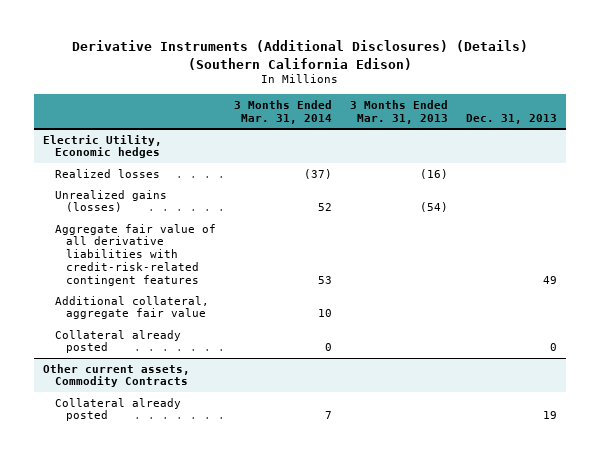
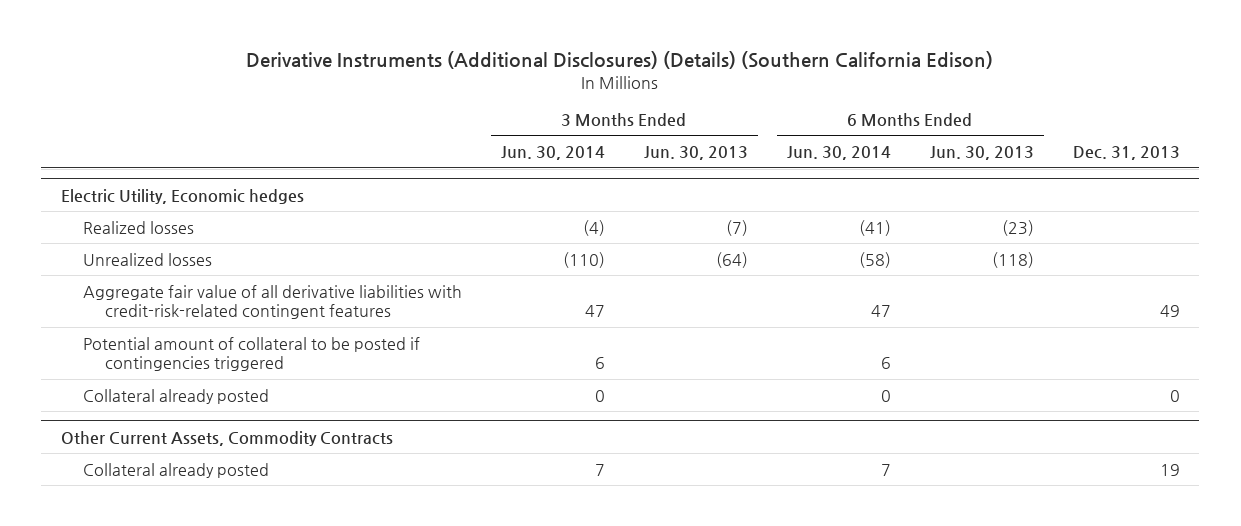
- | 3 Months Ended Mar. 31, 2014 | 3 Months Ended Mar. 31, 2013 | Dec. 31, 2013
+ | 3 Months Ended Jun. 30, 2014 | 3 Months Ended Jun. 30, 2013 | 6 Months Ended Jun. 30, 2014 | 6 Months Ended Jun. 30, 2013 | Dec. 31, 2013
@ Electric Utility, Economic hedges
- Unrealized gains (losses) | 52 | (54) |
+ Unrealized losses | (110) | (64) | (58) | (118) |
- Additional collateral, aggregate fair value | 10 | |
+ Potential amount of collateral to be posted if contingencies triggered | 6 | | 6 | |
- Other current assets, Commodity Contracts
+ Other Current Assets, Commodity Contracts

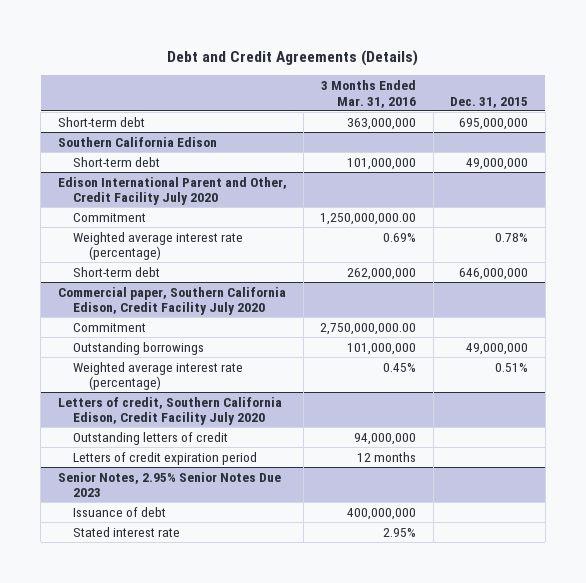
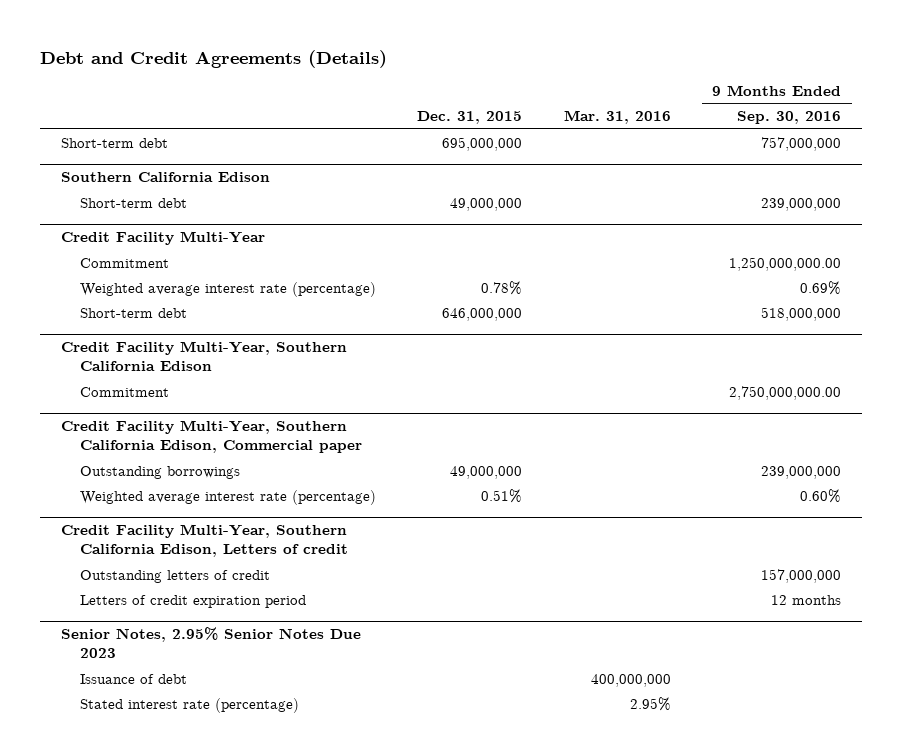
- | 3 Months Ended Mar. 31, 2016 | Dec. 31, 2015
+ | Dec. 31, 2015 | Mar. 31, 2016 | 9 Months Ended Sep. 30, 2016
- Edison International Parent and Other, Credit Facility July 2020
+ Credit Facility Multi-Year
- Commercial paper, Southern California Edison, Credit Facility July 2020
- Commitment | 2,750,000,000.00 |
+ Credit Facility Multi-Year, Southern California Edison
+ Commitment | | | 2,750,000,000.00
+ Credit Facility Multi-Year, Southern California Edison, Commercial paper
- Letters of credit, Southern California Edison, Credit Facility July 2020
+ Credit Facility Multi-Year, Southern California Edison, Letters of credit
@ Senior Notes, 2.95% Senior Notes Due 2023
- Stated interest rate | 2.95% |
+ Stated interest rate (percentage) | | 2.95% |

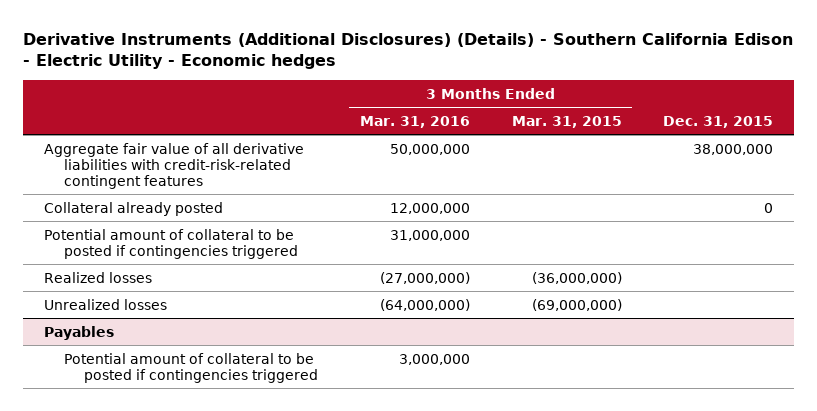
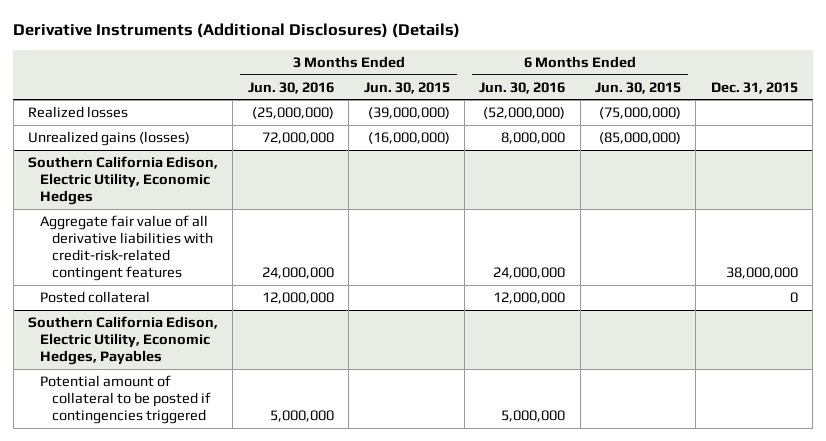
- Derivative Instruments (Additional Disclosures) (Details) - Southern California Edison - Electric Utility - Economic hedges
+ Derivative Instruments (Additional Disclosures) (Details)
- | 3 Months Ended Mar. 31, 2016 | 3 Months Ended Mar. 31, 2015 | Dec. 31, 2015
+ | 3 Months Ended Jun. 30, 2016 | 3 Months Ended Jun. 30, 2015 | 6 Months Ended Jun. 30, 2016 | 6 Months Ended Jun. 30, 2015 | Dec. 31, 2015
- Aggregate fair value of all derivative liabilities with credit-risk-related contingent features | 50,000,000 | | 38,000,000
- Collateral already posted | 12,000,000 | | 0
- Potential amount of collateral to be posted if contingencies triggered | 31,000,000 | |
- Unrealized losses | (64,000,000) | (69,000,000) |
- Payables
+ Unrealized gains (losses) | 72,000,000 | (16,000,000) | 8,000,000 | (85,000,000) |
+ Southern California Edison, Electric Utility, Economic Hedges
+ Aggregate fair value of all derivative liabilities with credit-risk-related contingent features | 24,000,000 | | 24,000,000 | | 38,000,000
+ Posted collateral | 12,000,000 | | 12,000,000 | | 0
+ Southern California Edison, Electric Utility, Economic Hedges, Payables

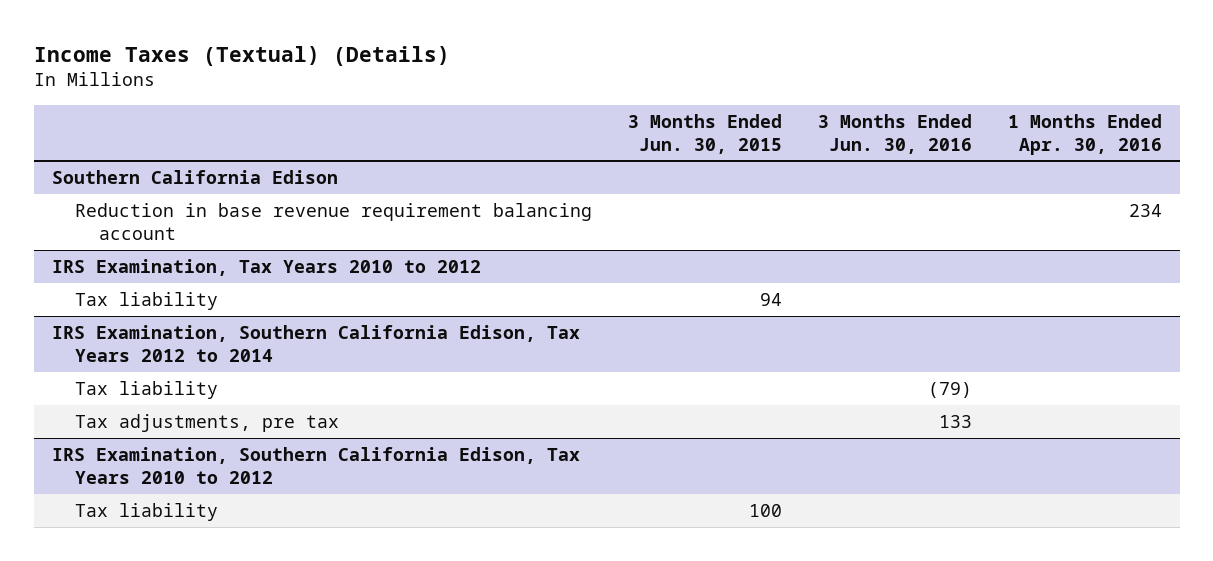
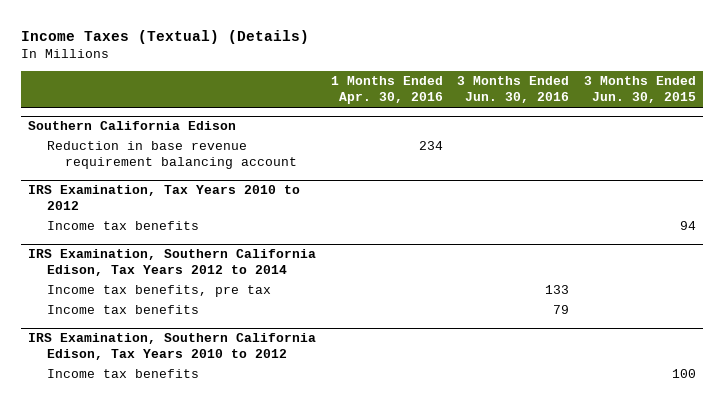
- | 3 Months Ended Jun. 30, 2015 | 3 Months Ended Jun. 30, 2016 | 1 Months Ended Apr. 30, 2016
+ | 1 Months Ended Apr. 30, 2016 | 3 Months Ended Jun. 30, 2016 | 3 Months Ended Jun. 30, 2015
@ IRS Examination, Tax Years 2010 to 2012
- Tax liability | 94 | |
+ Income tax benefits | | | 94
@ IRS Examination, Southern California Edison, Tax Years 2012 to 2014
- Tax liability | | (79) |
- Tax adjustments, pre tax | | 133 |
+ Income tax benefits, pre tax | | 133 |
+ Income tax benefits | | 79 |
@ IRS Examination, Southern California Edison, Tax Years 2010 to 2012
- Tax liability | 100 | |
+ Income tax benefits | | | 100

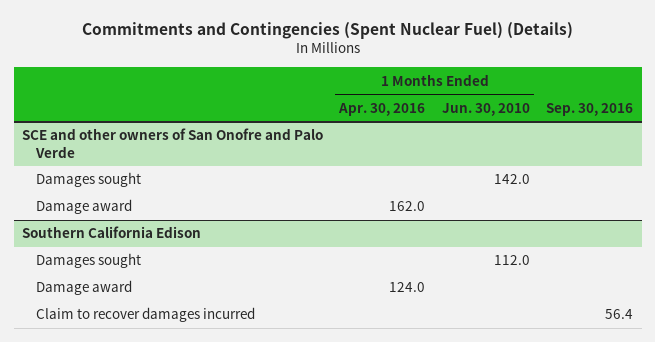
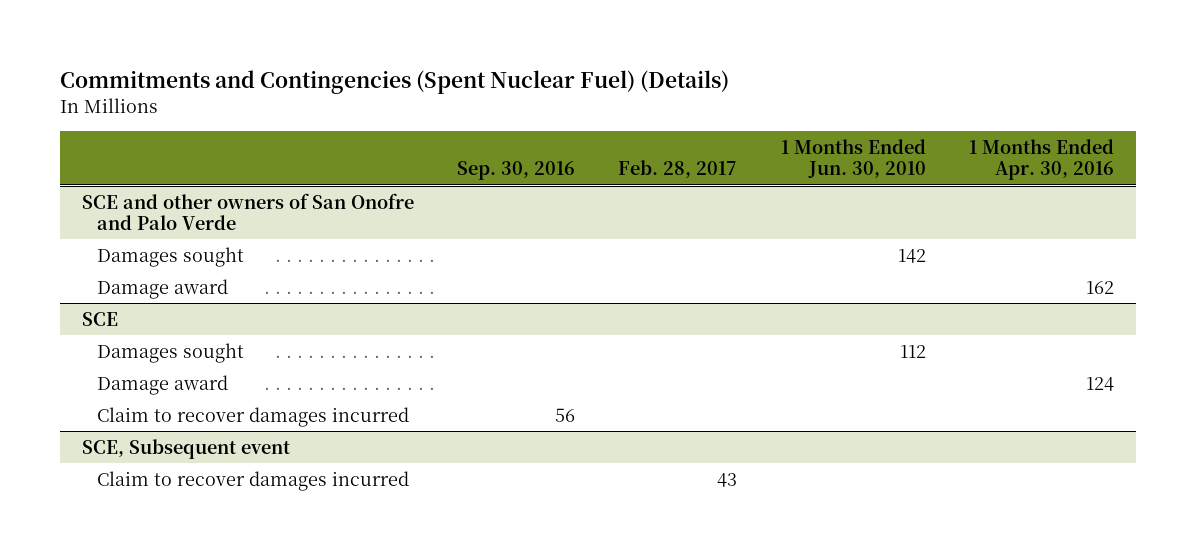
- | 1 Months Ended Apr. 30, 2016 | 1 Months Ended Jun. 30, 2010 | Sep. 30, 2016
+ | Sep. 30, 2016 | Feb. 28, 2017 | 1 Months Ended Jun. 30, 2010 | 1 Months Ended Apr. 30, 2016
@ SCE and other owners of San Onofre and Palo Verde
- Damages sought | | 142.0 |
- Damage award | 162.0 | |
- Southern California Edison
- Damages sought | | 112.0 |
- Damage award | 124.0 | |
- Claim to recover damages incurred | | | 56.4
@ SCE and other owners of San Onofre and Palo Verde
+ Damages sought | | | 142 |
+ Damage award | | | | 162
+ SCE
+ Damages sought | | | 112 |
+ Damage award | | | | 124
+ Claim to recover damages incurred | 56 | | |
+ SCE, Subsequent event
+ Claim to recover damages incurred | | 43 | |

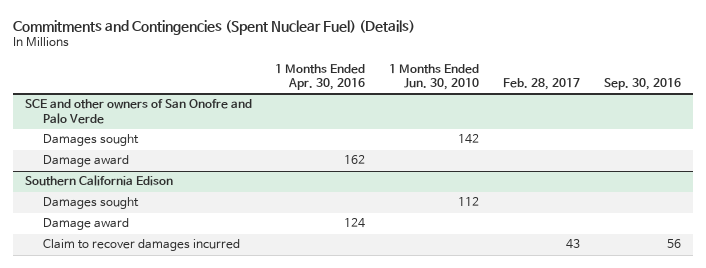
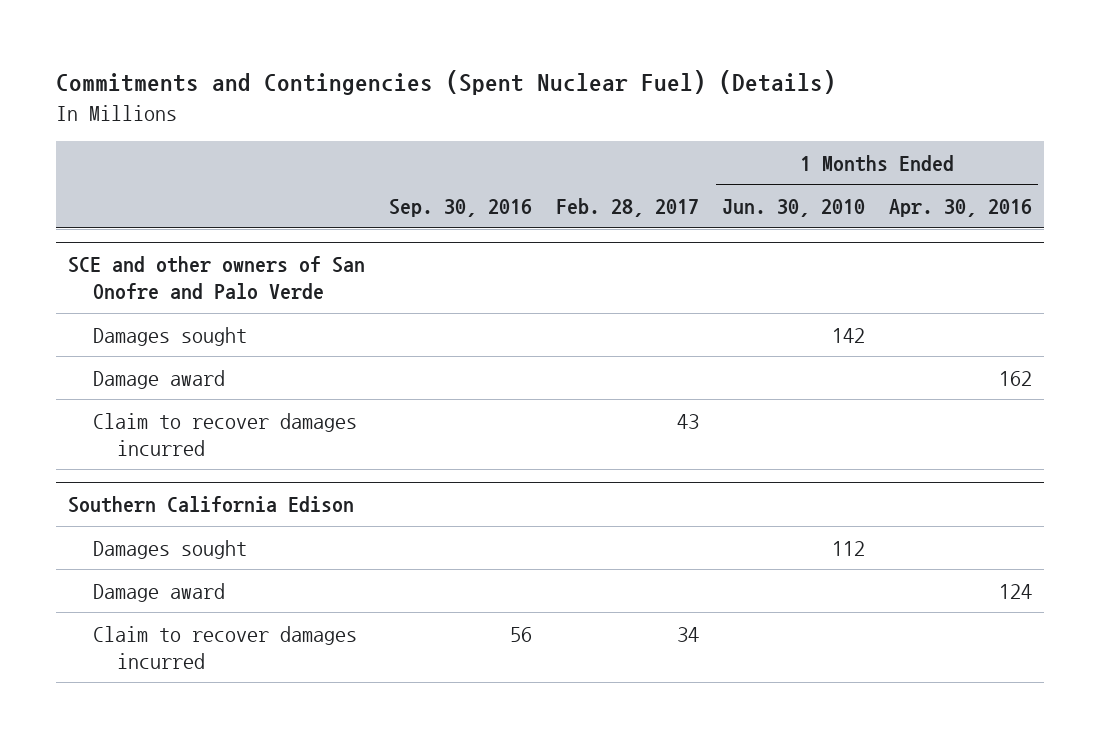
- | 1 Months Ended Apr. 30, 2016 | 1 Months Ended Jun. 30, 2010 | Feb. 28, 2017 | Sep. 30, 2016
+ | Sep. 30, 2016 | Feb. 28, 2017 | 1 Months Ended Jun. 30, 2010 | 1 Months Ended Apr. 30, 2016
@ SCE and other owners of San Onofre and Palo Verde
+ Claim to recover damages incurred | | 43 | |
@ Southern California Edison
- Claim to recover damages incurred | | | 43 | 56
+ Claim to recover damages incurred | 56 | 34 | |

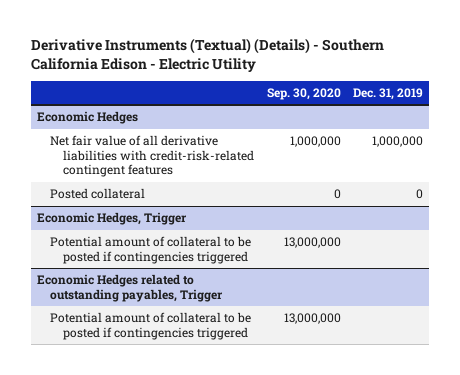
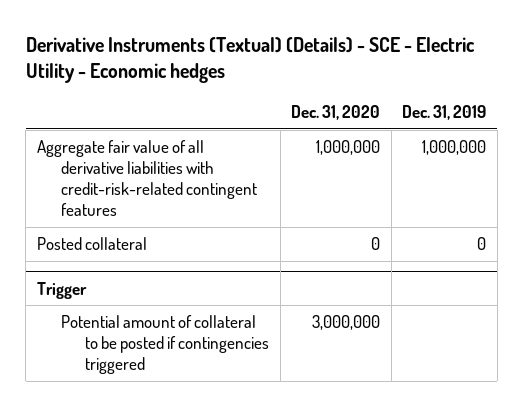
- Derivative Instruments (Textual) (Details) - Southern California Edison - Electric Utility
+ Derivative Instruments (Textual) (Details) - SCE - Electric Utility - Economic hedges
- | Sep. 30, 2020 | Dec. 31, 2019
+ | Dec. 31, 2020 | Dec. 31, 2019
- Economic Hedges
- Net fair value of all derivative liabilities with credit-risk-related contingent features | 1,000,000 | 1,000,000
- Posted collateral | 0 | 0
- Economic Hedges, Trigger
- Potential amount of collateral to be posted if contingencies triggered | 13,000,000 |
- Economic Hedges related to outstanding payables, Trigger
- Potential amount of collateral to be posted if contingencies triggered | 13,000,000 |
+ Aggregate fair value of all derivative liabilities with credit-risk-related contingent features | 1,000,000 | 1,000,000
+ Posted collateral | 0 | 0
+ Trigger
+ Potential amount of collateral to be posted if contingencies triggered | 3,000,000 |

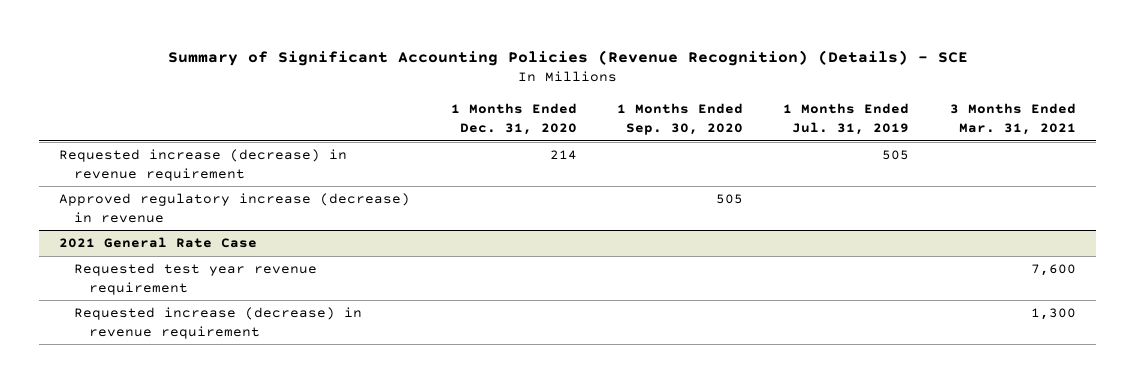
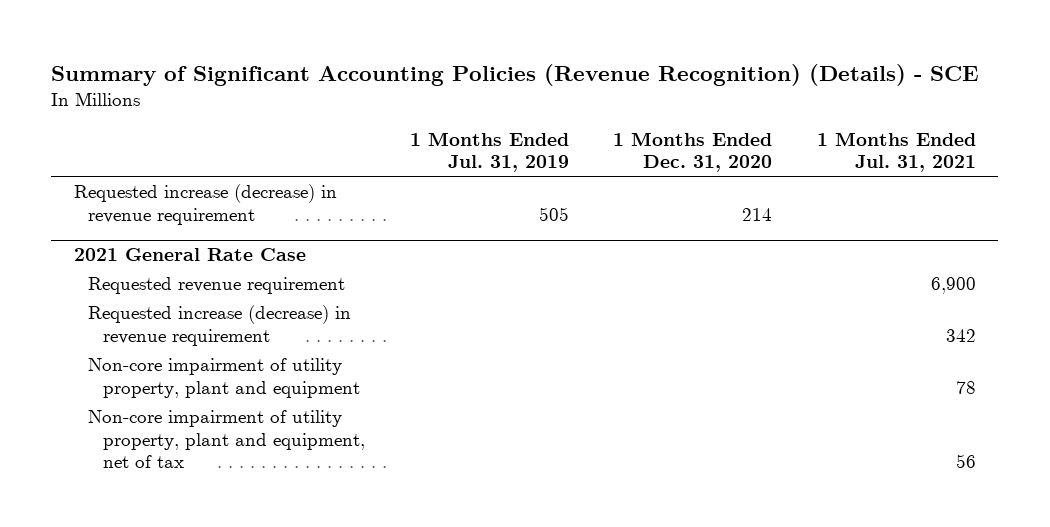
- | 1 Months Ended Dec. 31, 2020 | 1 Months Ended Sep. 30, 2020 | 1 Months Ended Jul. 31, 2019 | 3 Months Ended Mar. 31, 2021
+ | 1 Months Ended Jul. 31, 2019 | 1 Months Ended Dec. 31, 2020 | 1 Months Ended Jul. 31, 2021
- Approved regulatory increase (decrease) in revenue | | 505 | |
@ 2021 General Rate Case
- Requested test year revenue requirement | | | | 7,600
+ Requested revenue requirement | | | 6,900
+ Non-core impairment of utility property, plant and equipment | | | 78
+ Non-core impairment of utility property, plant and equipment, net of tax | | | 56

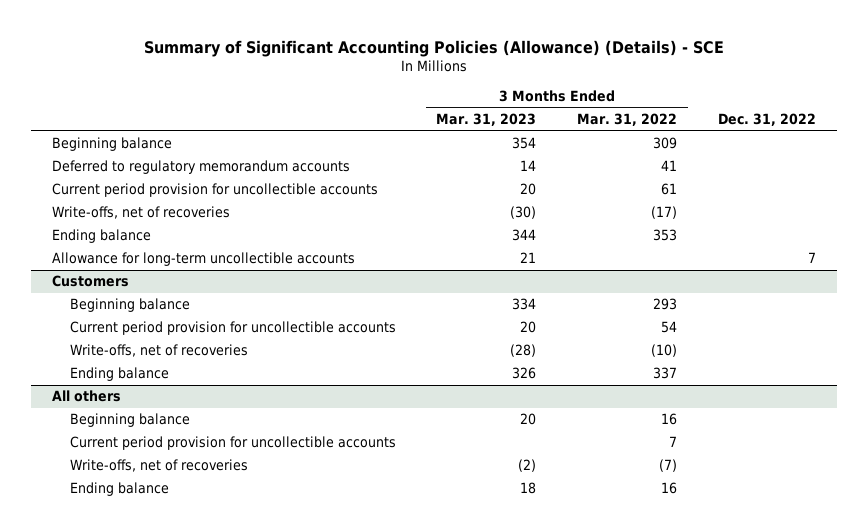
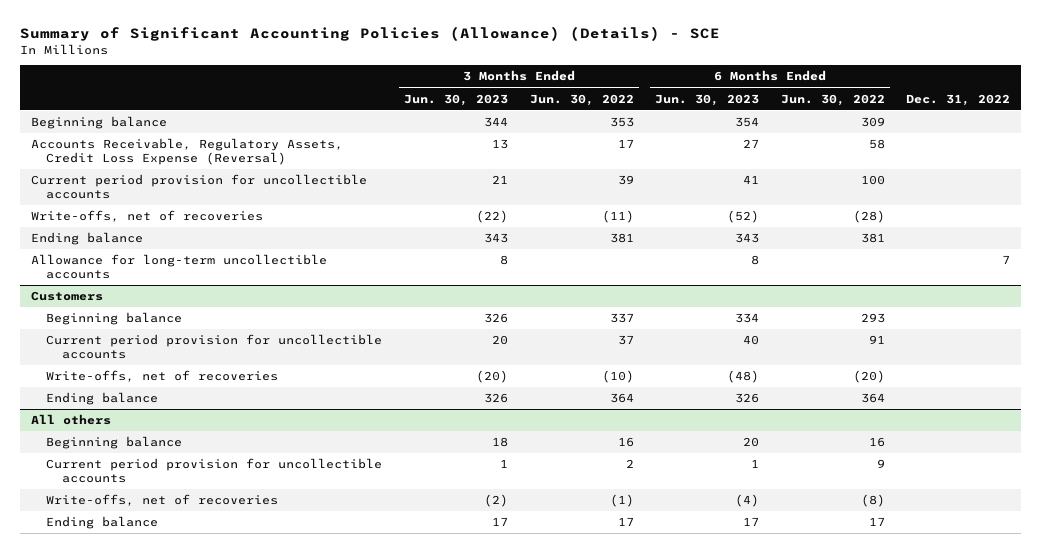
- | 3 Months Ended Mar. 31, 2023 | 3 Months Ended Mar. 31, 2022 | Dec. 31, 2022
+ | 3 Months Ended Jun. 30, 2023 | 3 Months Ended Jun. 30, 2022 | 6 Months Ended Jun. 30, 2023 | 6 Months Ended Jun. 30, 2022 | Dec. 31, 2022
- Deferred to regulatory memorandum accounts | 14 | 41 |
+ Accounts Receivable, Regulatory Assets, Credit Loss Expense (Reversal) | 13 | 17 | 27 | 58 |

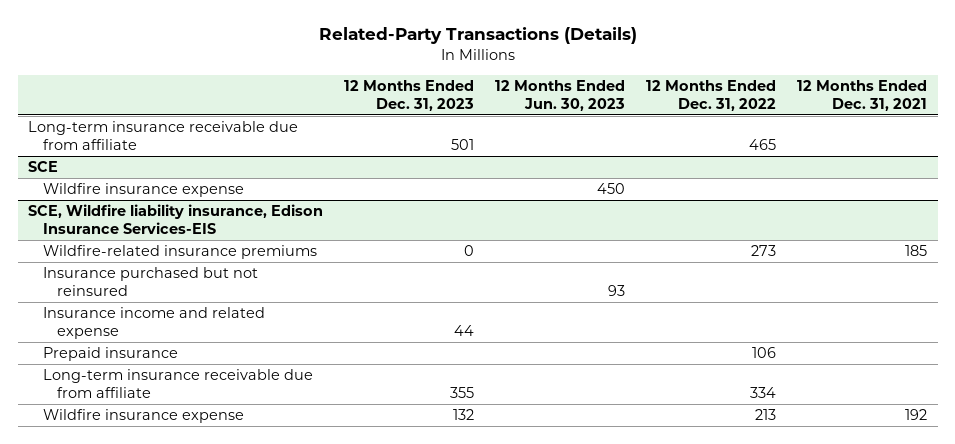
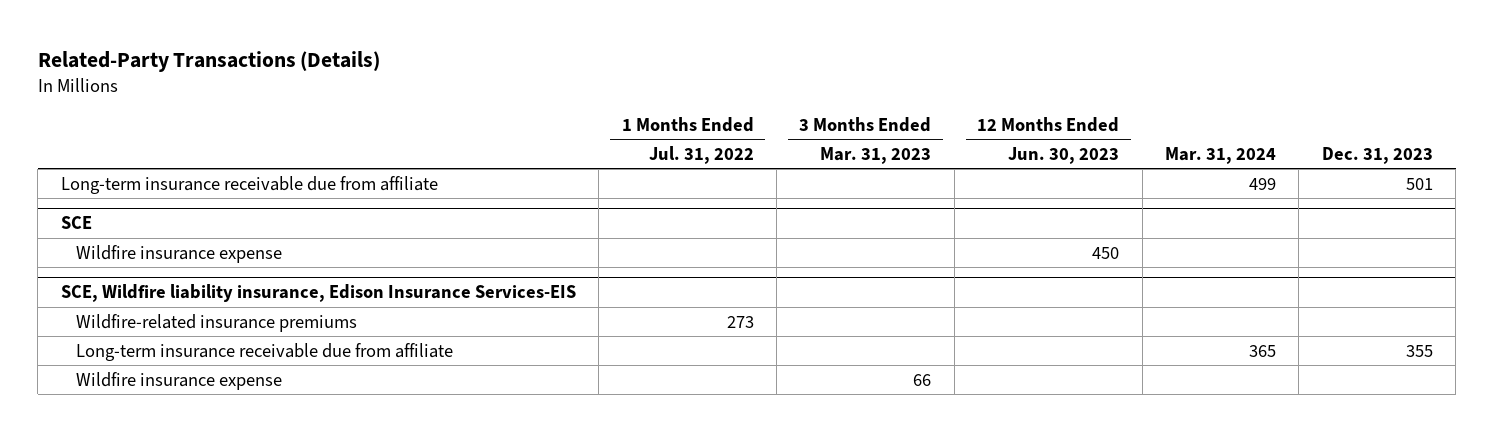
- | 12 Months Ended Dec. 31, 2023 | 12 Months Ended Jun. 30, 2023 | 12 Months Ended Dec. 31, 2022 | 12 Months Ended Dec. 31, 2021
+ | 1 Months Ended Jul. 31, 2022 | 3 Months Ended Mar. 31, 2023 | 12 Months Ended Jun. 30, 2023 | Mar. 31, 2024 | Dec. 31, 2023
@ SCE, Wildfire liability insurance, Edison Insurance Services-EIS
- Insurance purchased but not reinsured | | 93 | |
- Insurance income and related expense | 44 | | |
- Prepaid insurance | | | 106 |

